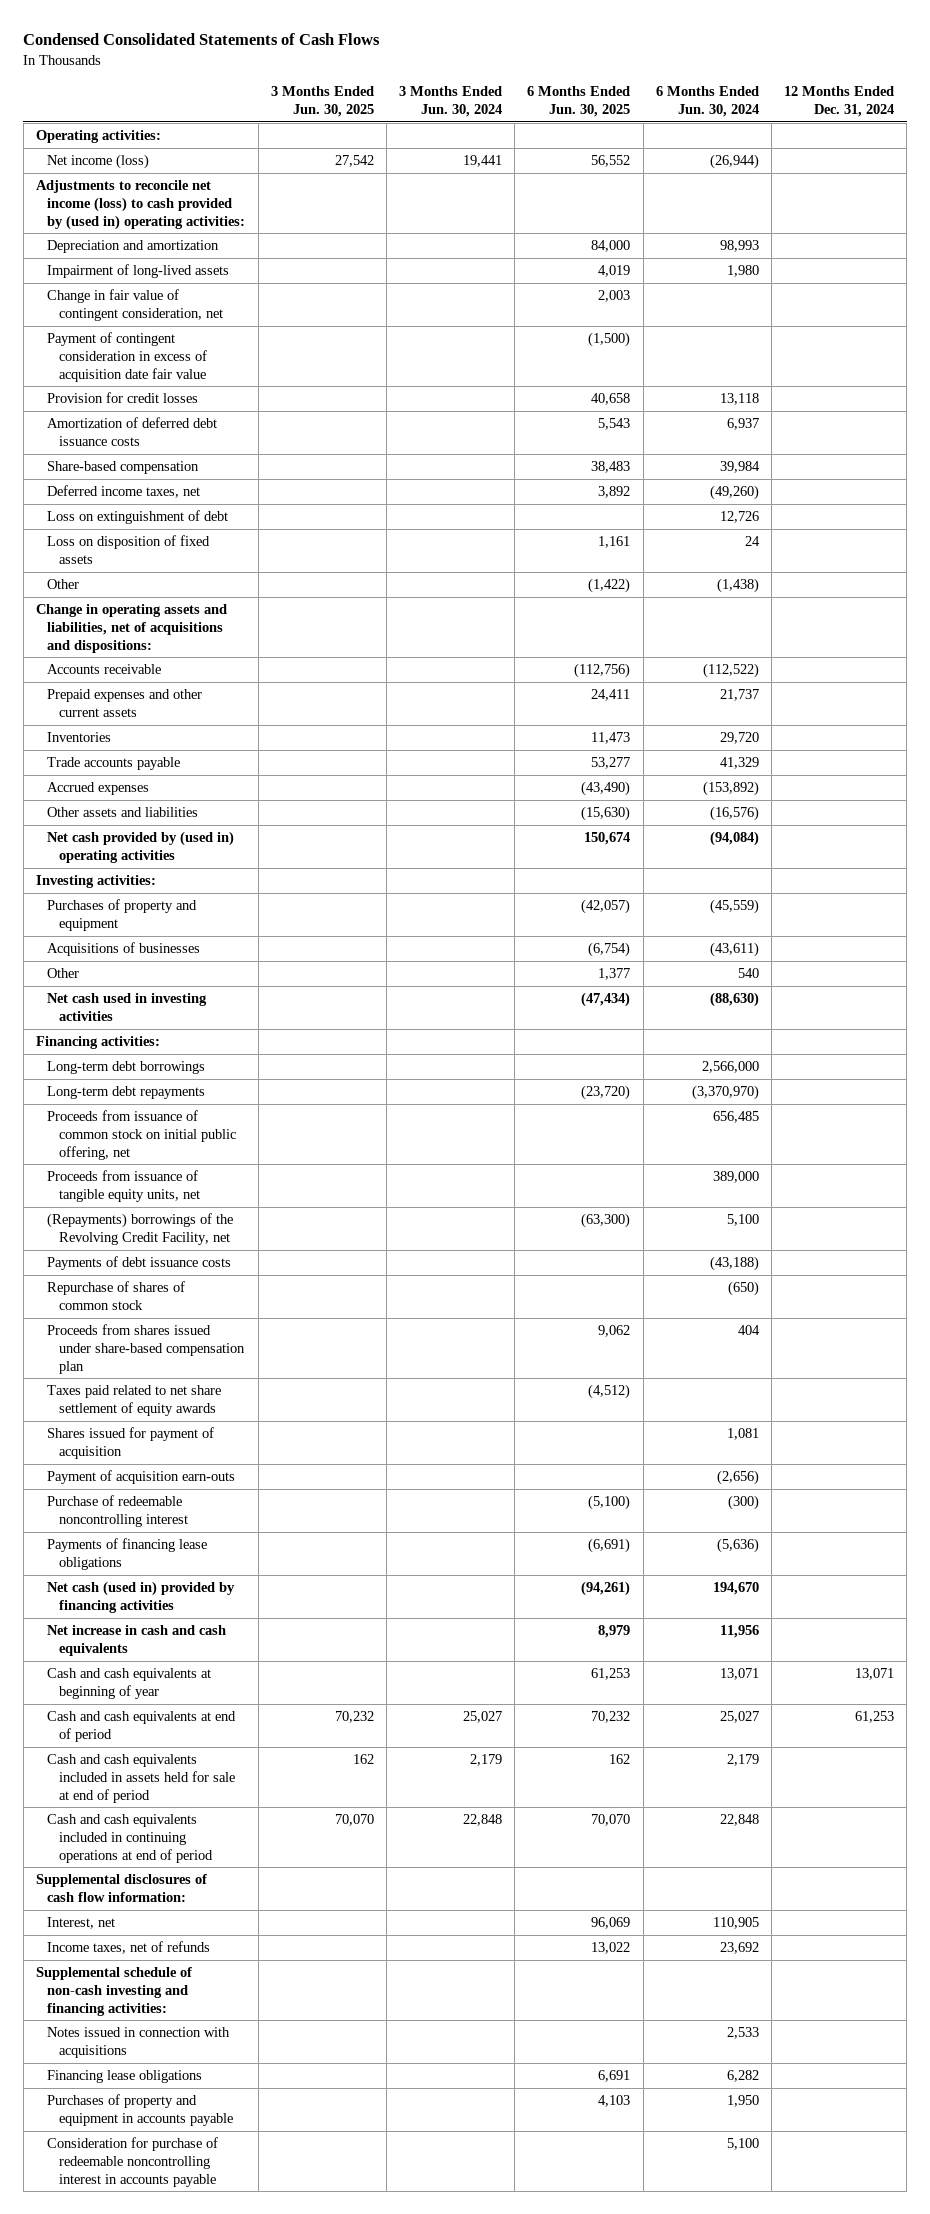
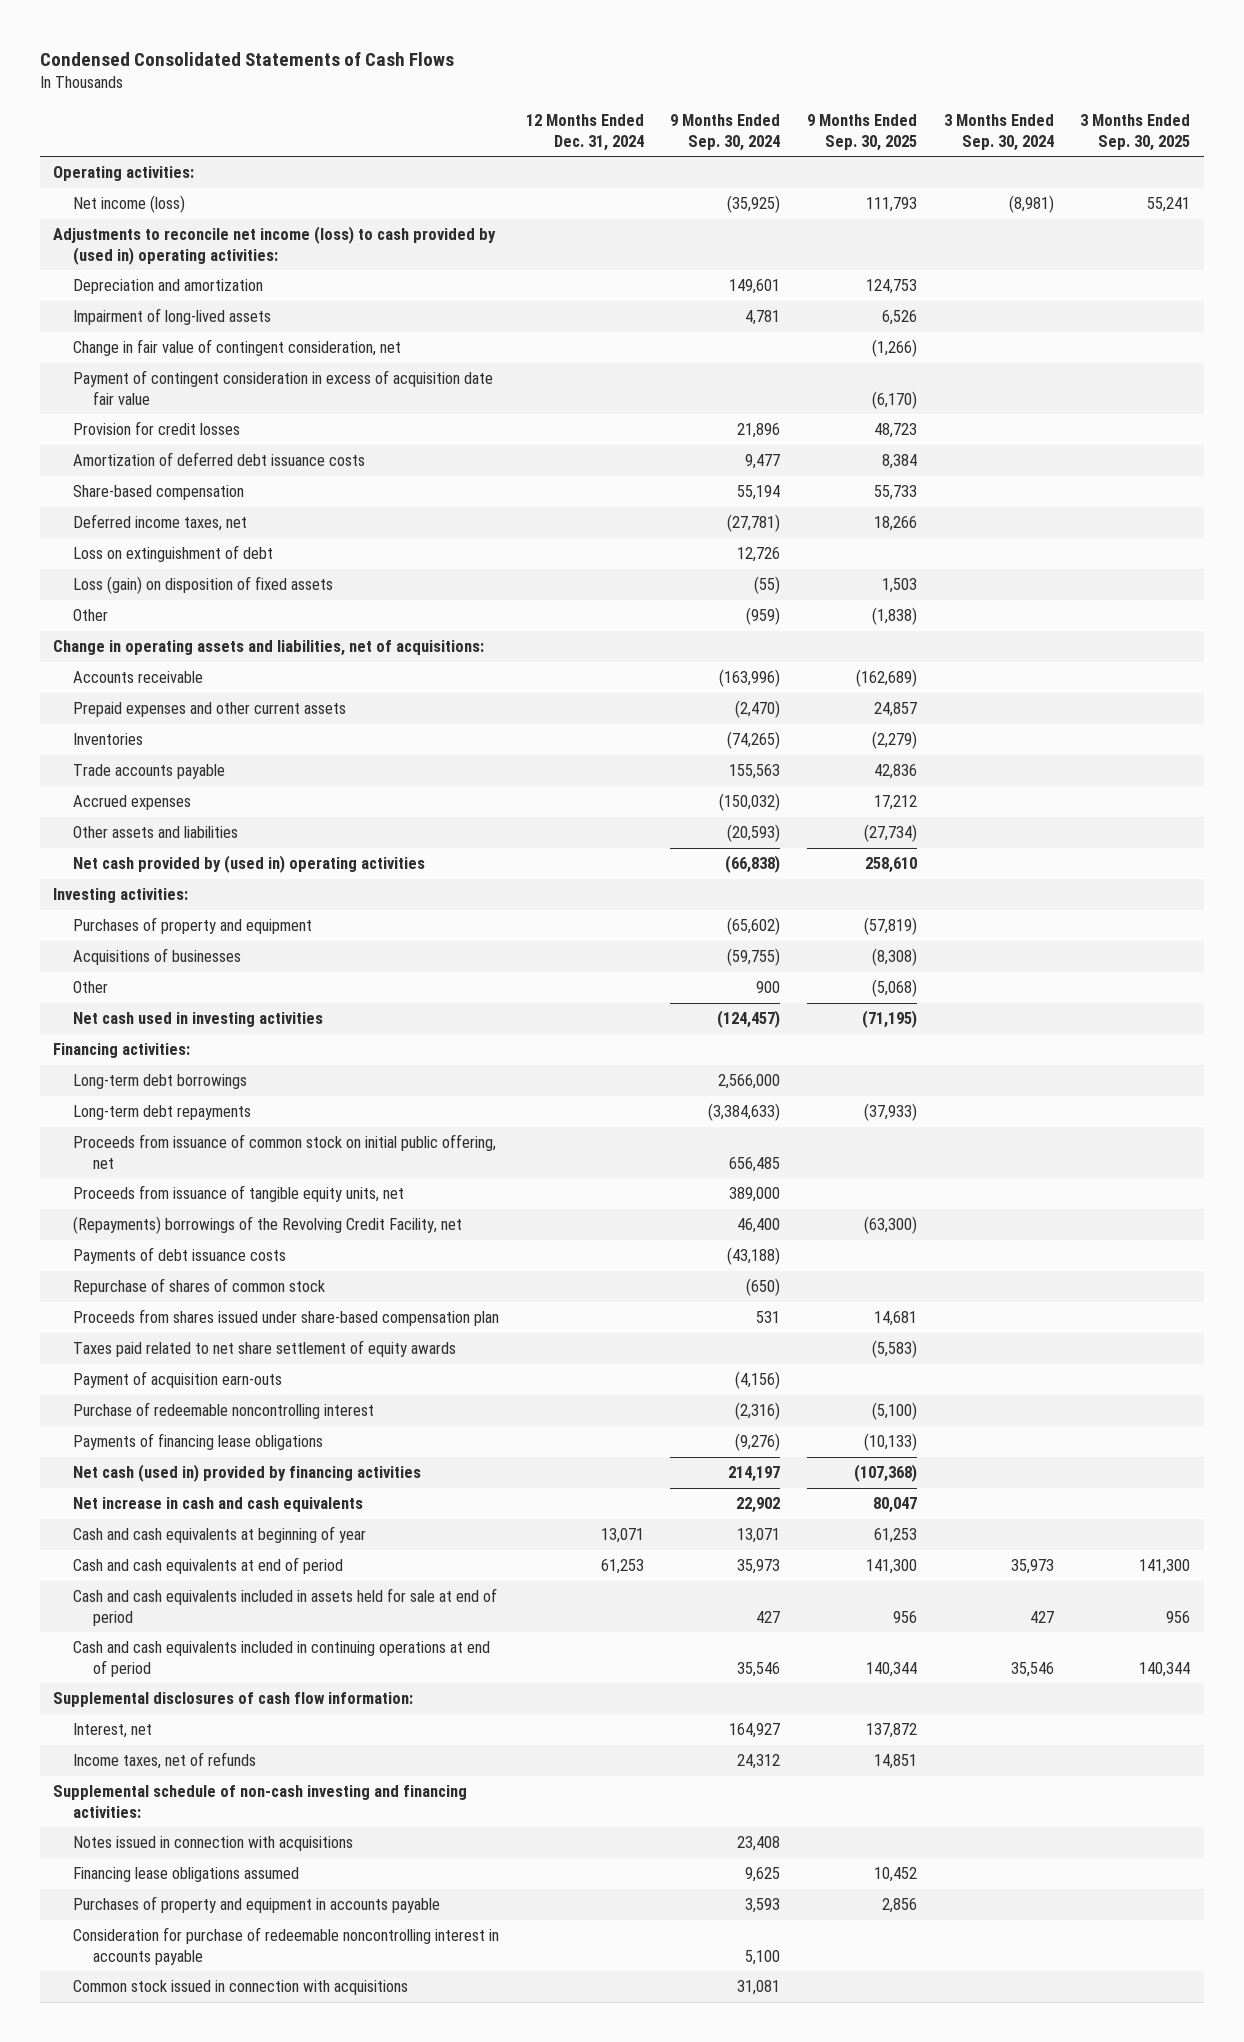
- | 3 Months Ended Jun. 30, 2025 | 3 Months Ended Jun. 30, 2024 | 6 Months Ended Jun. 30, 2025 | 6 Months Ended Jun. 30, 2024 | 12 Months Ended Dec. 31, 2024
+ | 12 Months Ended Dec. 31, 2024 | 9 Months Ended Sep. 30, 2024 | 9 Months Ended Sep. 30, 2025 | 3 Months Ended Sep. 30, 2024 | 3 Months Ended Sep. 30, 2025
- Loss on disposition of fixed assets | | | 1,161 | 24 |
+ Loss (gain) on disposition of fixed assets | | (55) | 1,503 | |
- Change in operating assets and liabilities, net of acquisitions and dispositions:
+ Change in operating assets and liabilities, net of acquisitions:
- Shares issued for payment of acquisition | | | | 1,081 |
- Financing lease obligations | | | 6,691 | 6,282 |
+ Financing lease obligations assumed | | 9,625 | 10,452 | |
+ Common stock issued in connection with acquisitions | | 31,081 | | |

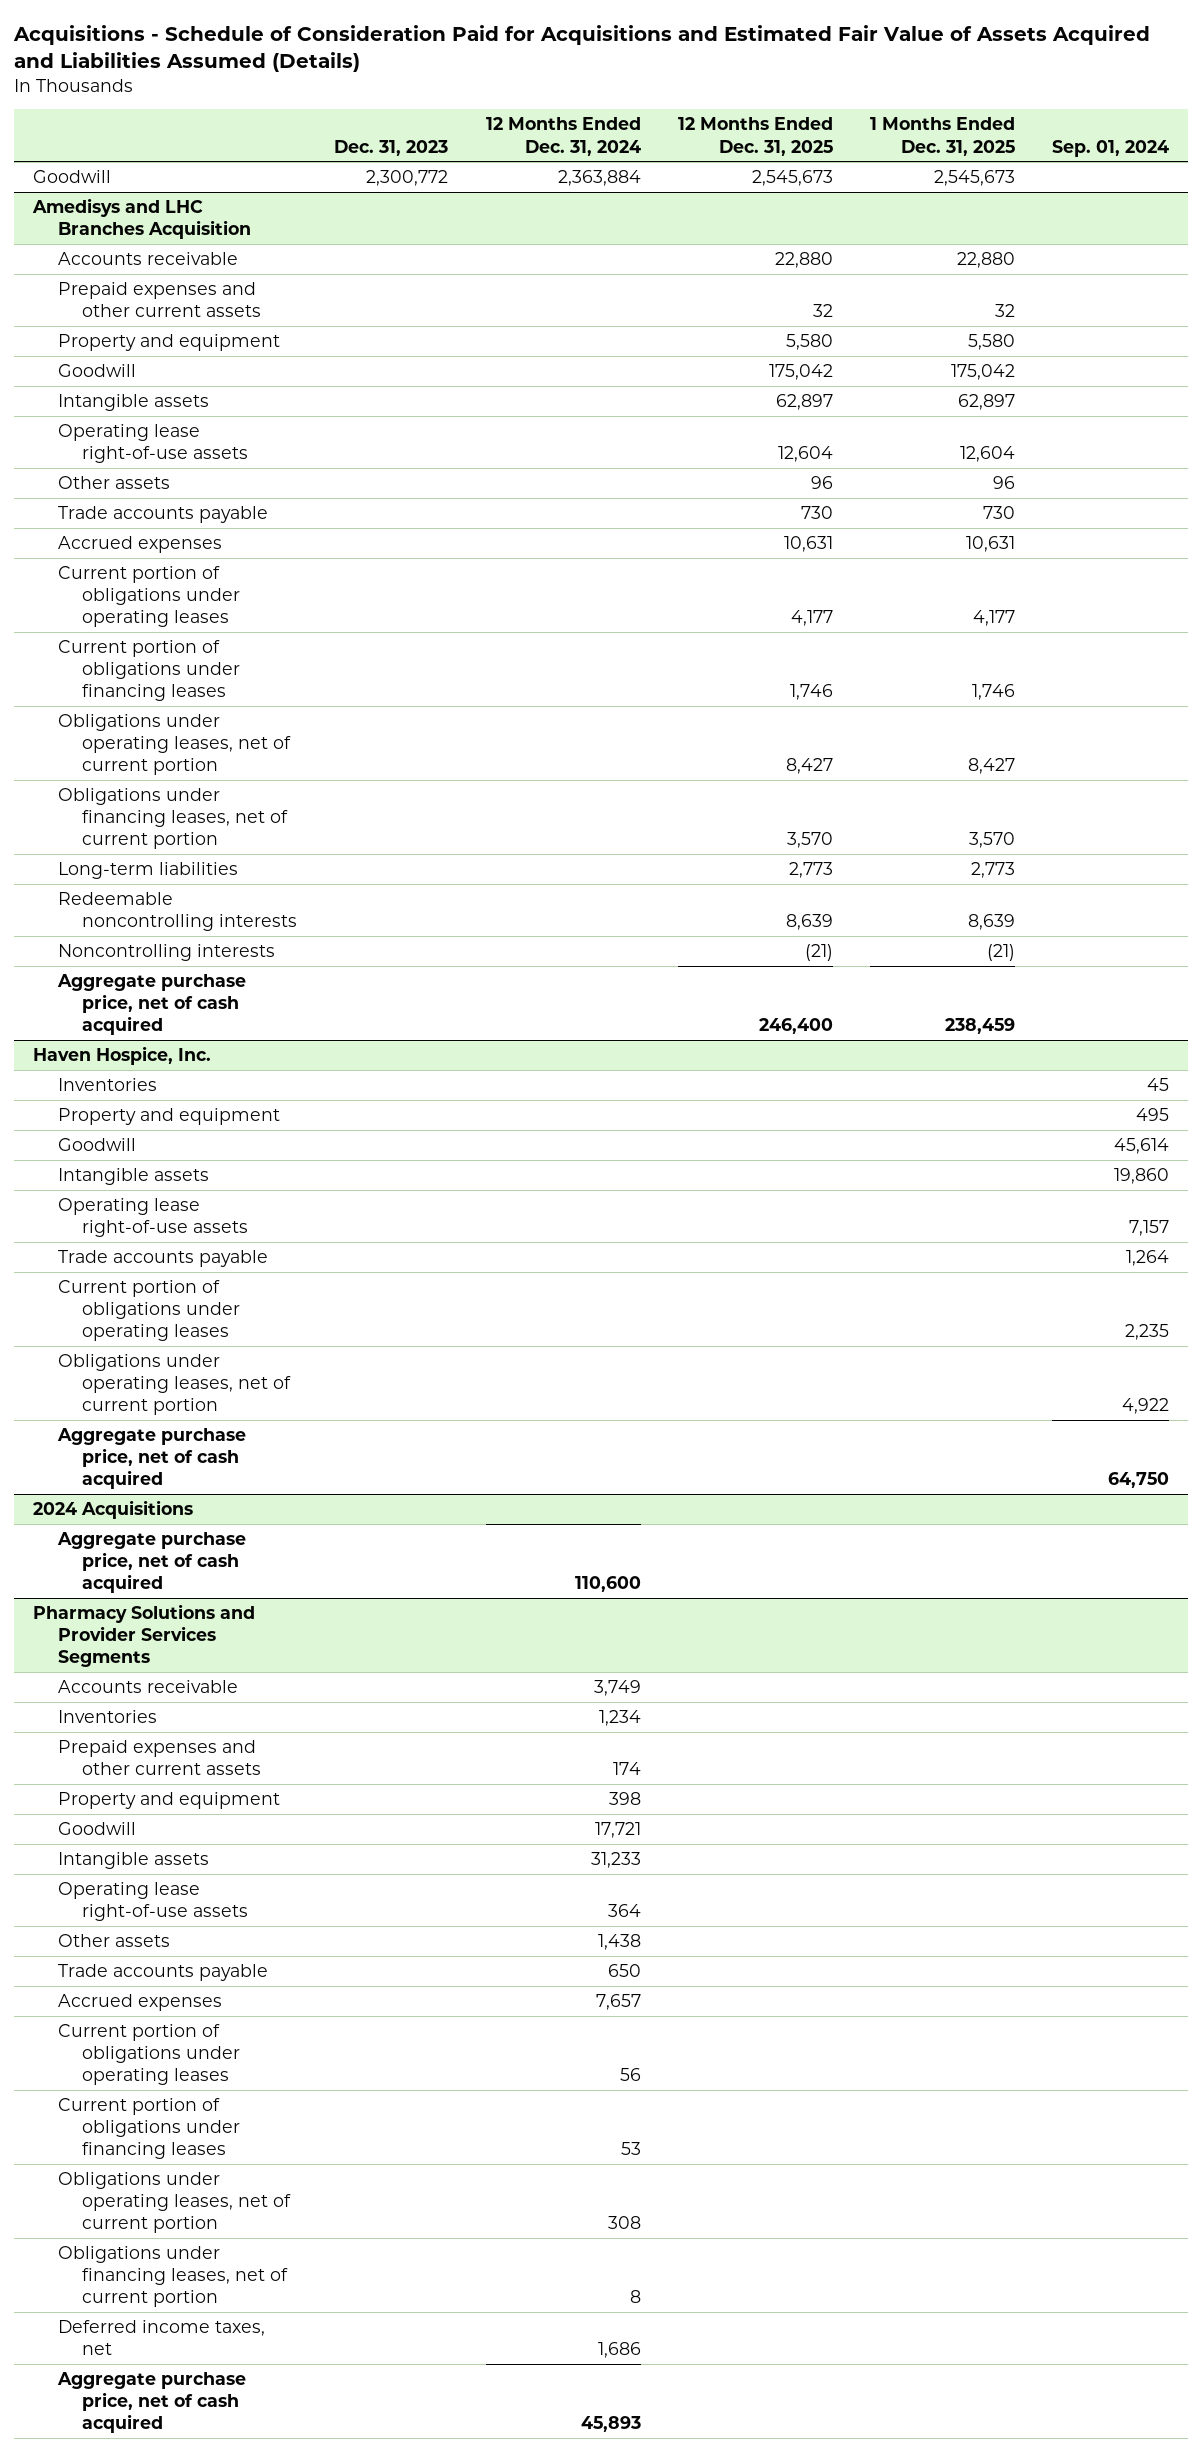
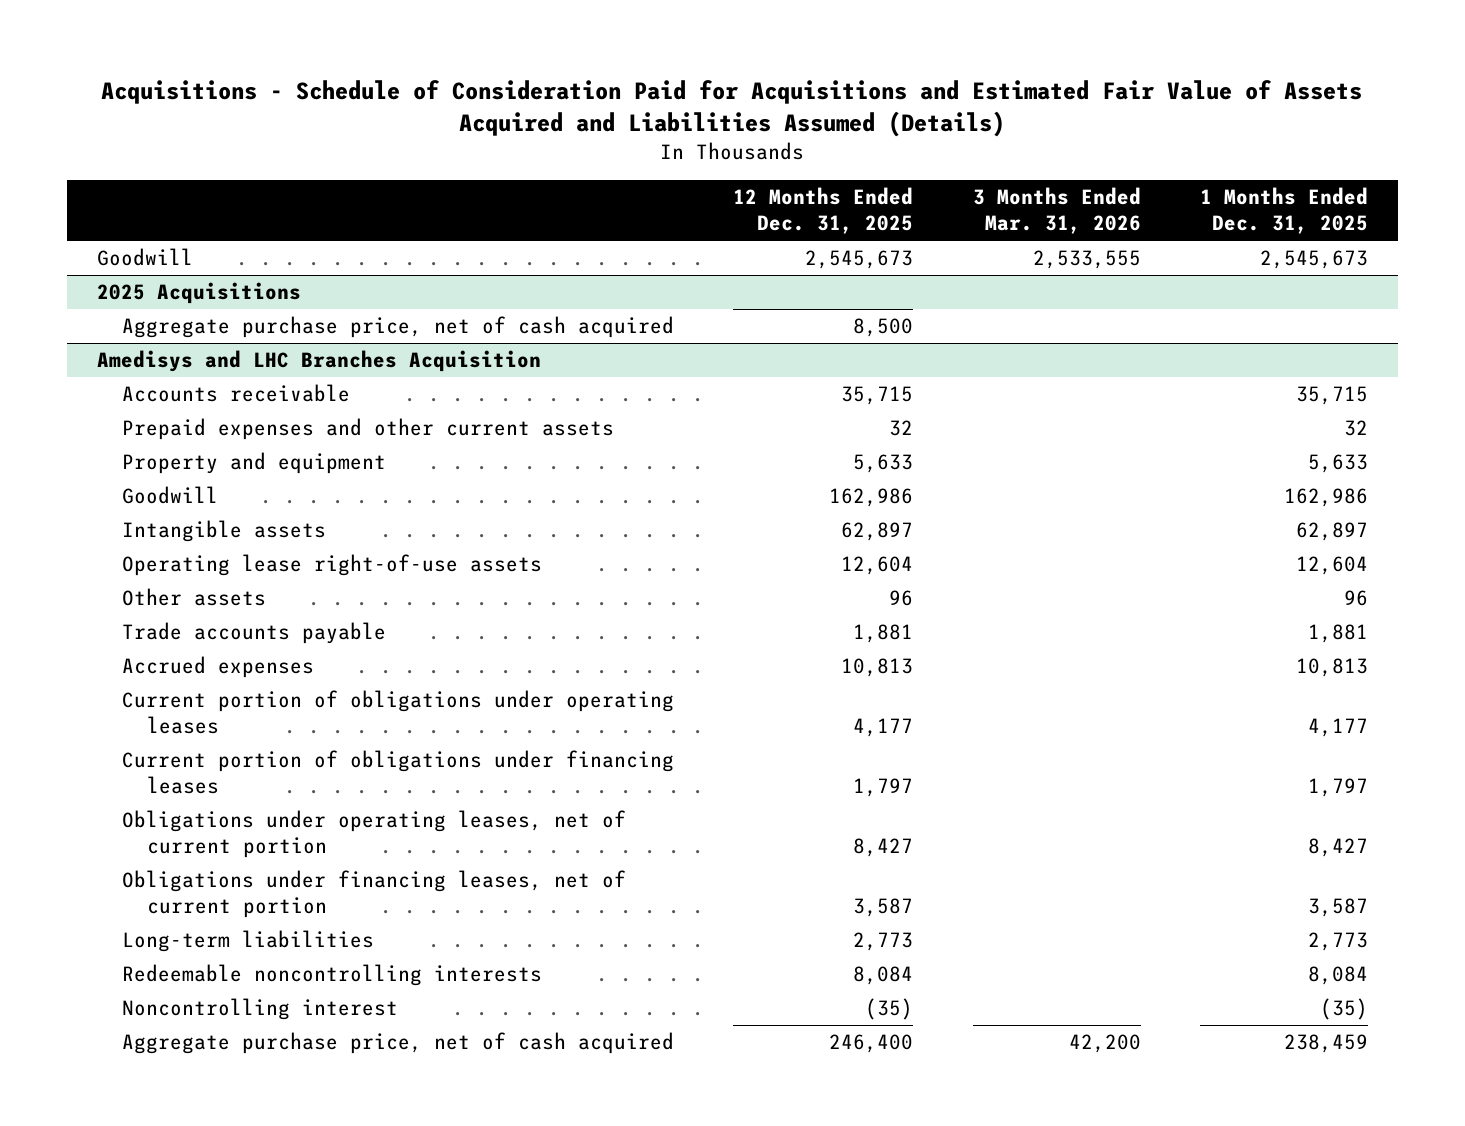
- | Dec. 31, 2023 | 12 Months Ended Dec. 31, 2024 | 12 Months Ended Dec. 31, 2025 | 1 Months Ended Dec. 31, 2025 | Sep. 01, 2024
+ | 12 Months Ended Dec. 31, 2025 | 3 Months Ended Mar. 31, 2026 | 1 Months Ended Dec. 31, 2025
+ 2025 Acquisitions
+ Aggregate purchase price, net of cash acquired | 8,500 | |
@ Amedisys and LHC Branches Acquisition
- Accounts receivable | | | 22,880 | 22,880 |
+ Accounts receivable | 35,715 | | 35,715
- Property and equipment | | | 5,580 | 5,580 |
- Goodwill | | | 175,042 | 175,042 |
+ Property and equipment | 5,633 | | 5,633
+ Goodwill | 162,986 | | 162,986
- Trade accounts payable | | | 730 | 730 |
- Accrued expenses | | | 10,631 | 10,631 |
+ Trade accounts payable | 1,881 | | 1,881
+ Accrued expenses | 10,813 | | 10,813
- Current portion of obligations under financing leases | | | 1,746 | 1,746 |
+ Current portion of obligations under financing leases | 1,797 | | 1,797
- Obligations under financing leases, net of current portion | | | 3,570 | 3,570 |
+ Obligations under financing leases, net of current portion | 3,587 | | 3,587
- Redeemable noncontrolling interests | | | 8,639 | 8,639 |
- Noncontrolling interests | | | (21) | (21) |
+ Redeemable noncontrolling interests | 8,084 | | 8,084
+ Noncontrolling interest | (35) | | (35)
- Haven Hospice, Inc.
- Inventories | | | | | 45
- Property and equipment | | | | | 495
- Goodwill | | | | | 45,614
- Intangible assets | | | | | 19,860
- Operating lease right-of-use assets | | | | | 7,157
- Trade accounts payable | | | | | 1,264
- Current portion of obligations under operating leases | | | | | 2,235
- Obligations under operating leases, net of current portion | | | | | 4,922
- Aggregate purchase price, net of cash acquired | | | | | 64,750
- 2024 Acquisitions
- Aggregate purchase price, net of cash acquired | | 110,600 | | |
- Pharmacy Solutions and Provider Services Segments
- Accounts receivable | | 3,749 | | |
- Inventories | | 1,234 | | |
- Prepaid expenses and other current assets | | 174 | | |
- Property and equipment | | 398 | | |
- Goodwill | | 17,721 | | |
- Intangible assets | | 31,233 | | |
- Operating lease right-of-use assets | | 364 | | |
- Other assets | | 1,438 | | |
- Trade accounts payable | | 650 | | |
- Accrued expenses | | 7,657 | | |
- Current portion of obligations under operating leases | | 56 | | |
- Current portion of obligations under financing leases | | 53 | | |
- Obligations under operating leases, net of current portion | | 308 | | |
- Obligations under financing leases, net of current portion | | 8 | | |
- Deferred income taxes, net | | 1,686 | | |
- Aggregate purchase price, net of cash acquired | | 45,893 | | |

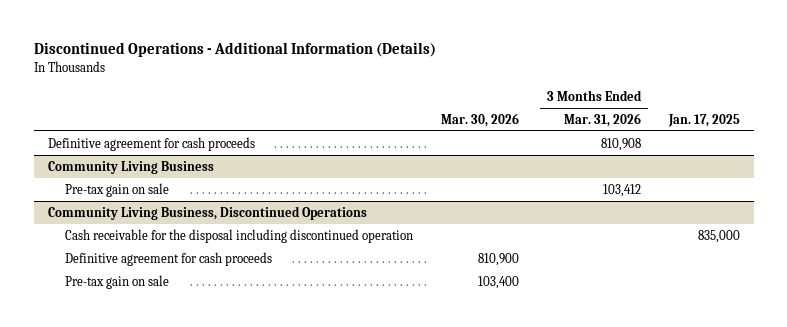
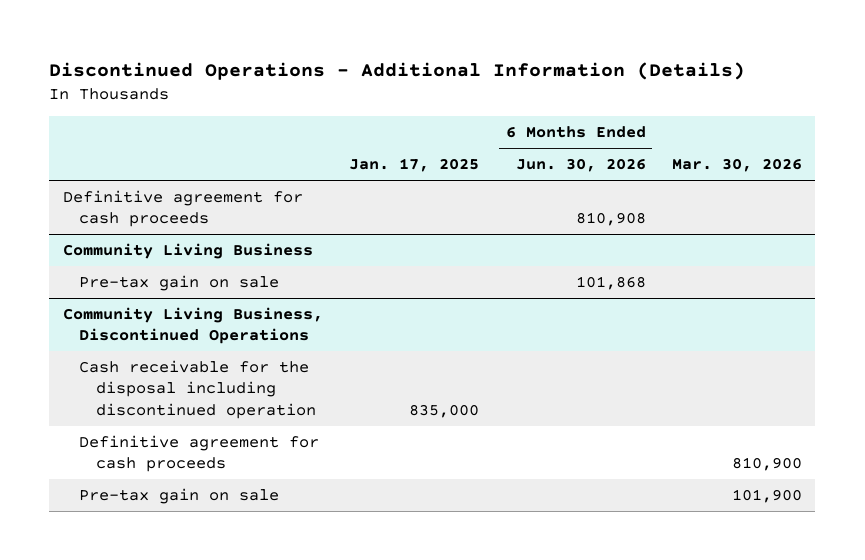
- | Mar. 30, 2026 | 3 Months Ended Mar. 31, 2026 | Jan. 17, 2025
+ | Jan. 17, 2025 | 6 Months Ended Jun. 30, 2026 | Mar. 30, 2026
@ Community Living Business, Discontinued Operations
- Pre-tax gain on sale | 103,400 | |
+ Pre-tax gain on sale | | | 101,900

